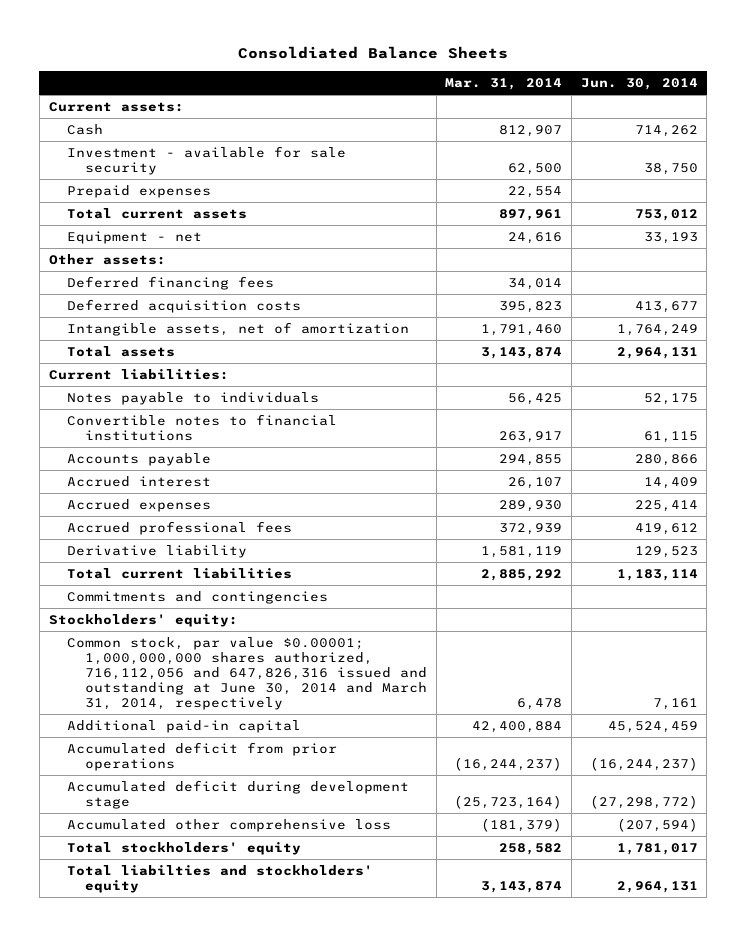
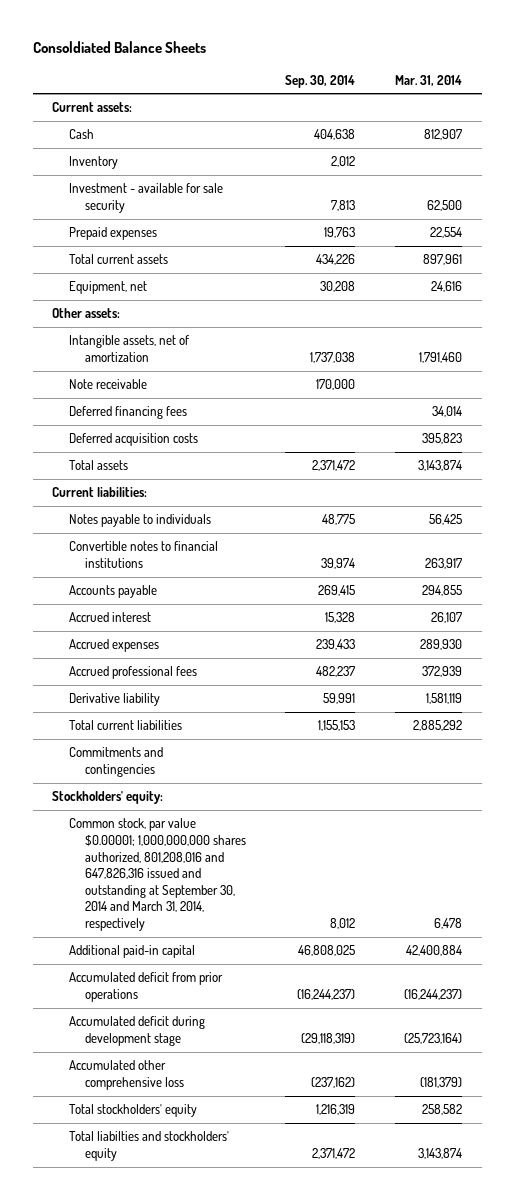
- | Mar. 31, 2014 | Jun. 30, 2014
+ | Sep. 30, 2014 | Mar. 31, 2014
+ Inventory | 2,012 |
- Equipment - net | 24,616 | 33,193
+ Equipment, net | 30,208 | 24,616
moved up: Intangible assets, net of amortization | 1,737,038 | 1,791,460
+ Note receivable | 170,000 |
- Common stock, par value $0.00001; 1,000,000,000 shares authorized, 716,112,056 and 647,826,316 issued and outstanding at June 30, 2014 and March 31, 2014, respectively | 6,478 | 7,161
+ Common stock, par value $0.00001; 1,000,000,000 shares authorized, 801,208,016 and 647,826,316 issued and outstanding at September 30, 2014 and March 31, 2014, respectively | 8,012 | 6,478

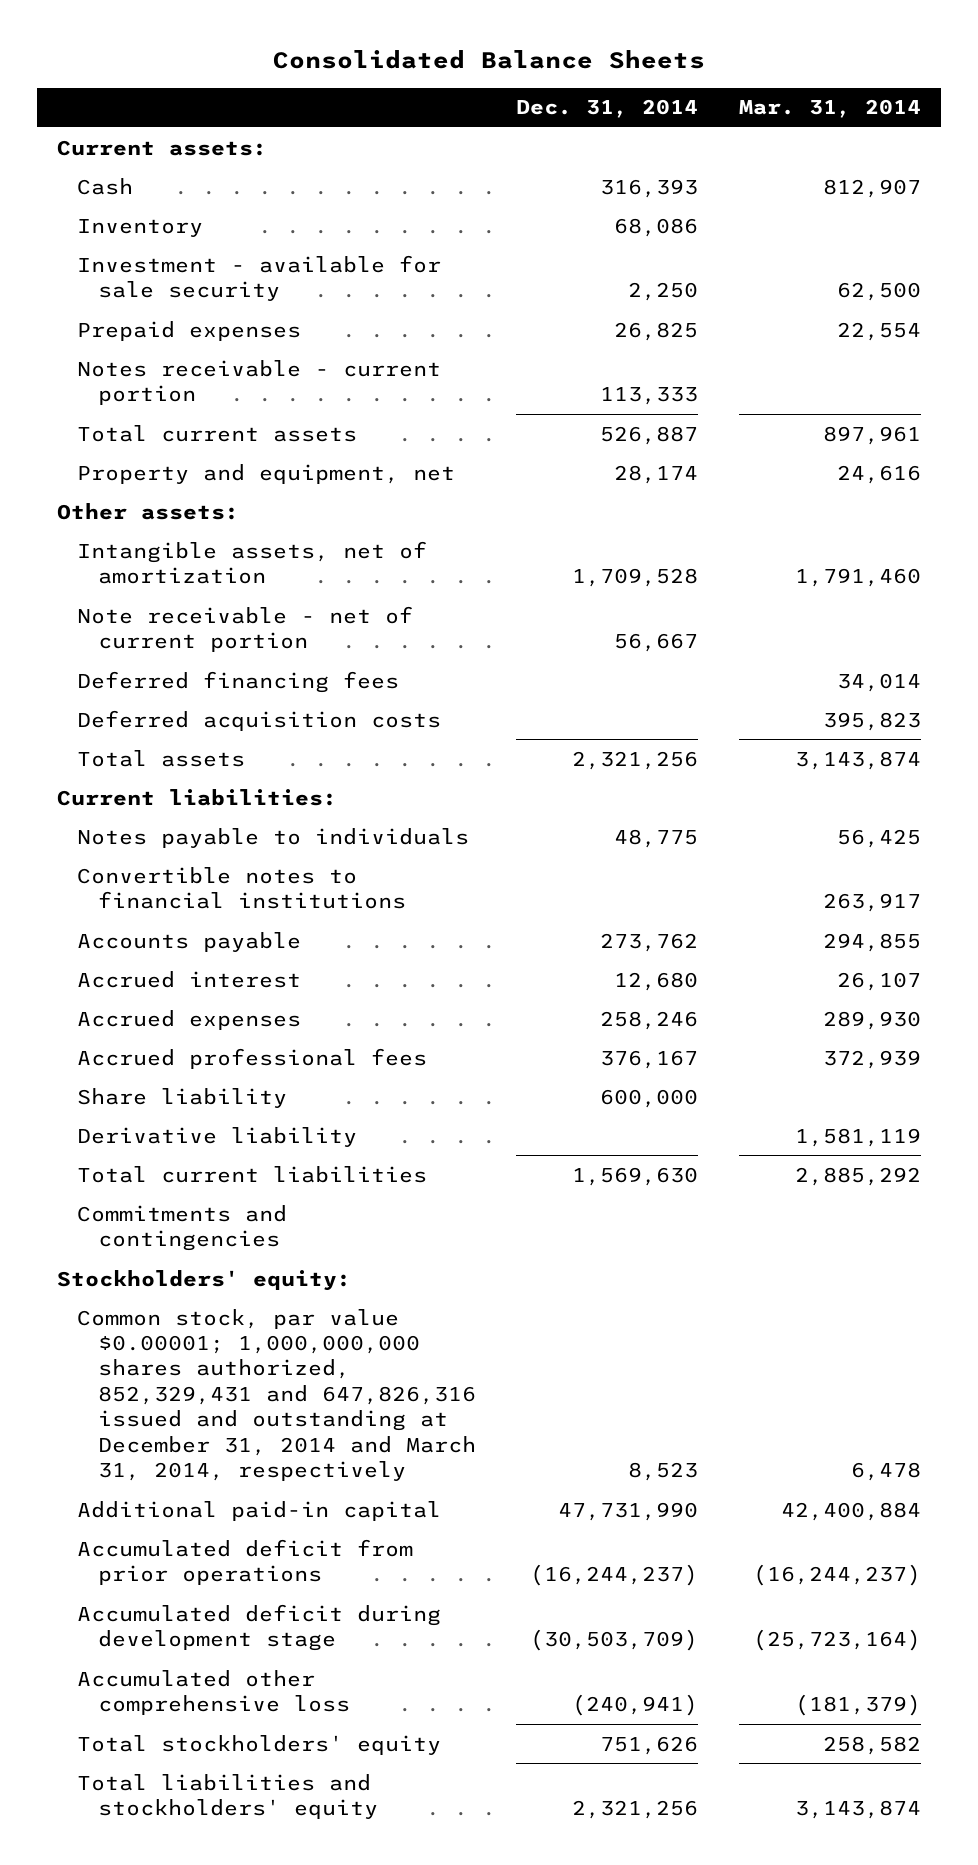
- Consoldiated Balance Sheets
+ Consolidated Balance Sheets
- | Sep. 30, 2014 | Mar. 31, 2014
+ | Dec. 31, 2014 | Mar. 31, 2014
+ Notes receivable - current portion | 113,333 |
- Equipment, net | 30,208 | 24,616
+ Property and equipment, net | 28,174 | 24,616
- Note receivable | 170,000 |
+ Note receivable - net of current portion | 56,667 |
+ Share liability | 600,000 |
- Common stock, par value $0.00001; 1,000,000,000 shares authorized, 801,208,016 and 647,826,316 issued and outstanding at September 30, 2014 and March 31, 2014, respectively | 8,012 | 6,478
+ Common stock, par value $0.00001; 1,000,000,000 shares authorized, 852,329,431 and 647,826,316 issued and outstanding at December 31, 2014 and March 31, 2014, respectively | 8,523 | 6,478
- Total liabilties and stockholders' equity | 2,371,472 | 3,143,874
+ Total liabilities and stockholders' equity | 2,321,256 | 3,143,874

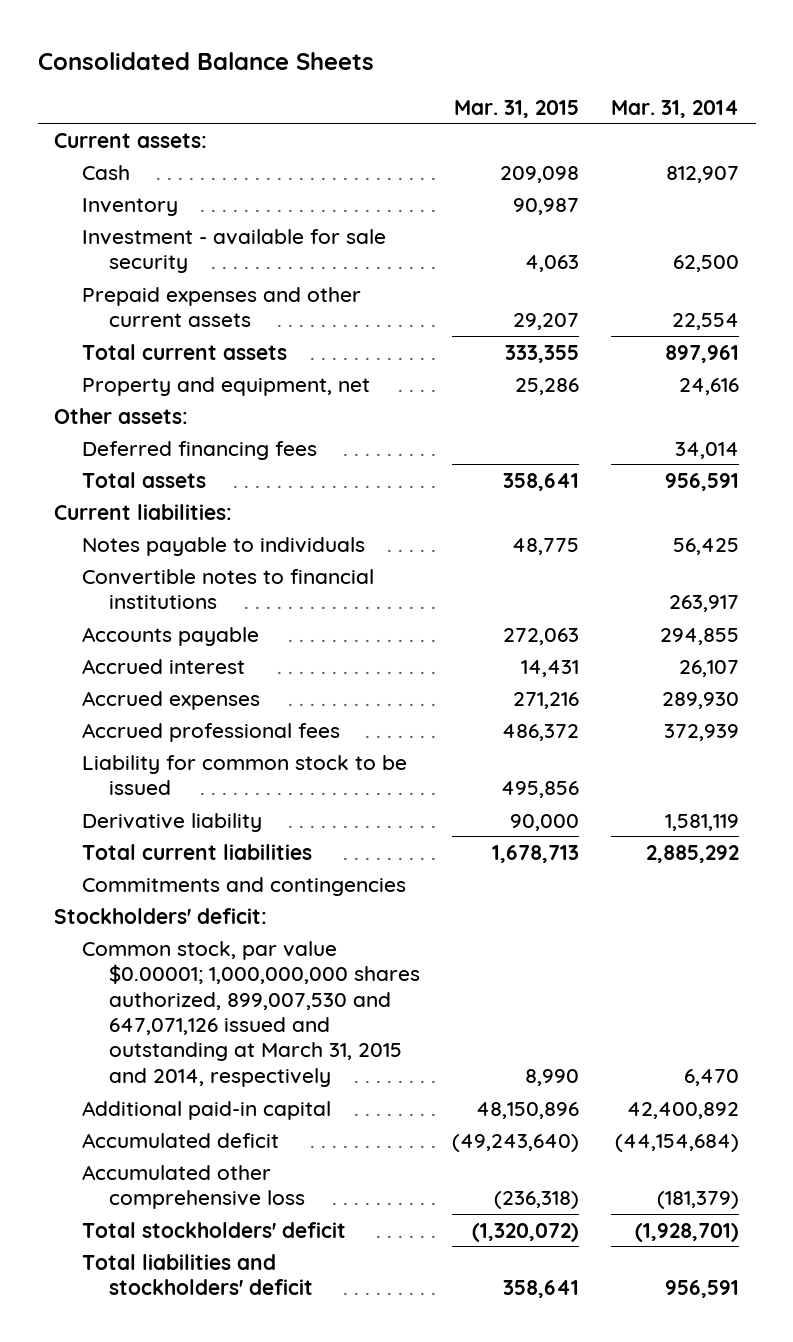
- | Dec. 31, 2014 | Mar. 31, 2014
+ | Mar. 31, 2015 | Mar. 31, 2014
- Prepaid expenses | 26,825 | 22,554
- Notes receivable - current portion | 113,333 |
+ Prepaid expenses and other current assets | 29,207 | 22,554
- Intangible assets, net of amortization | 1,709,528 | 1,791,460
- Note receivable - net of current portion | 56,667 |
- Deferred acquisition costs | | 395,823
- Total assets | 2,321,256 | 3,143,874
+ Total assets | 358,641 | 956,591
- Share liability | 600,000 |
+ Liability for common stock to be issued | 495,856 |
- Stockholders' equity:
- Common stock, par value $0.00001; 1,000,000,000 shares authorized, 852,329,431 and 647,826,316 issued and outstanding at December 31, 2014 and March 31, 2014, respectively | 8,523 | 6,478
- Additional paid-in capital | 47,731,990 | 42,400,884
- Accumulated deficit from prior operations | (16,244,237) | (16,244,237)
- Accumulated deficit during development stage | (30,503,709) | (25,723,164)
+ Stockholders' deficit:
+ Common stock, par value $0.00001; 1,000,000,000 shares authorized, 899,007,530 and 647,071,126 issued and outstanding at March 31, 2015 and 2014, respectively | 8,990 | 6,470
+ Additional paid-in capital | 48,150,896 | 42,400,892
+ Accumulated deficit | (49,243,640) | (44,154,684)
- Total stockholders' equity | 751,626 | 258,582
- Total liabilities and stockholders' equity | 2,321,256 | 3,143,874
+ Total stockholders' deficit | (1,320,072) | (1,928,701)
+ Total liabilities and stockholders' deficit | 358,641 | 956,591

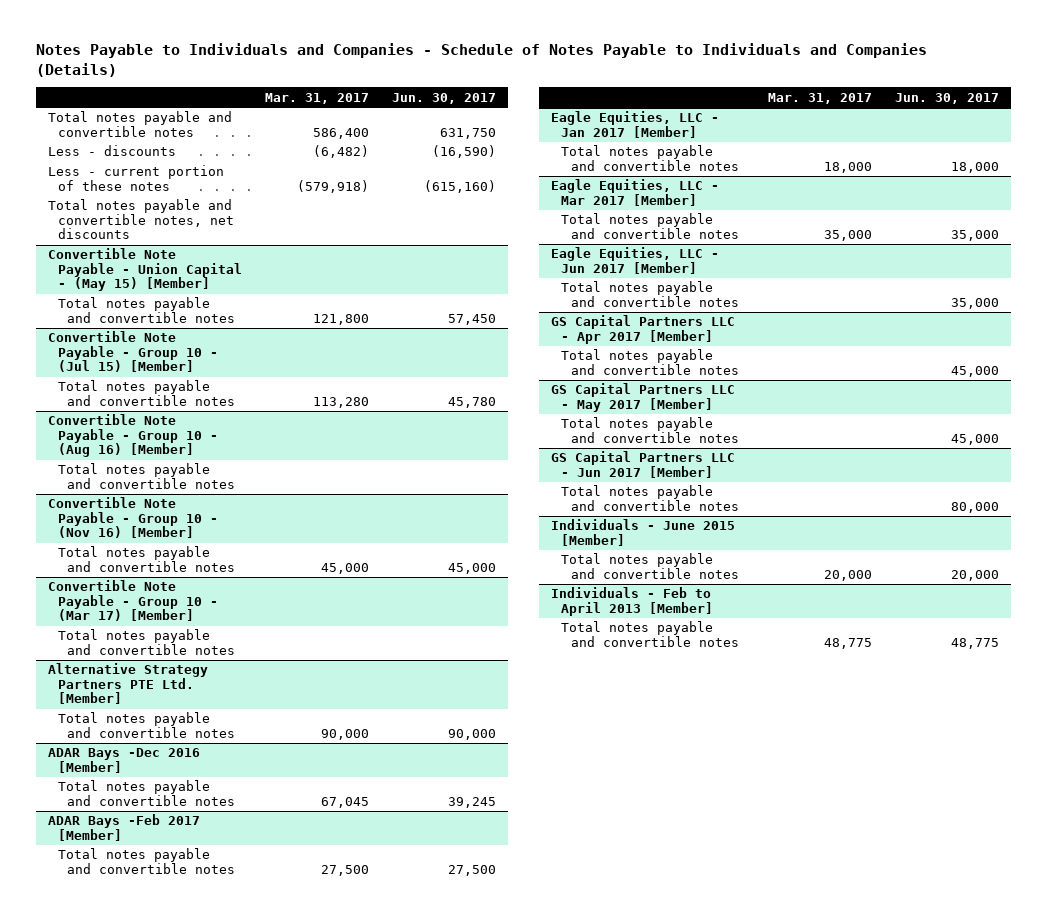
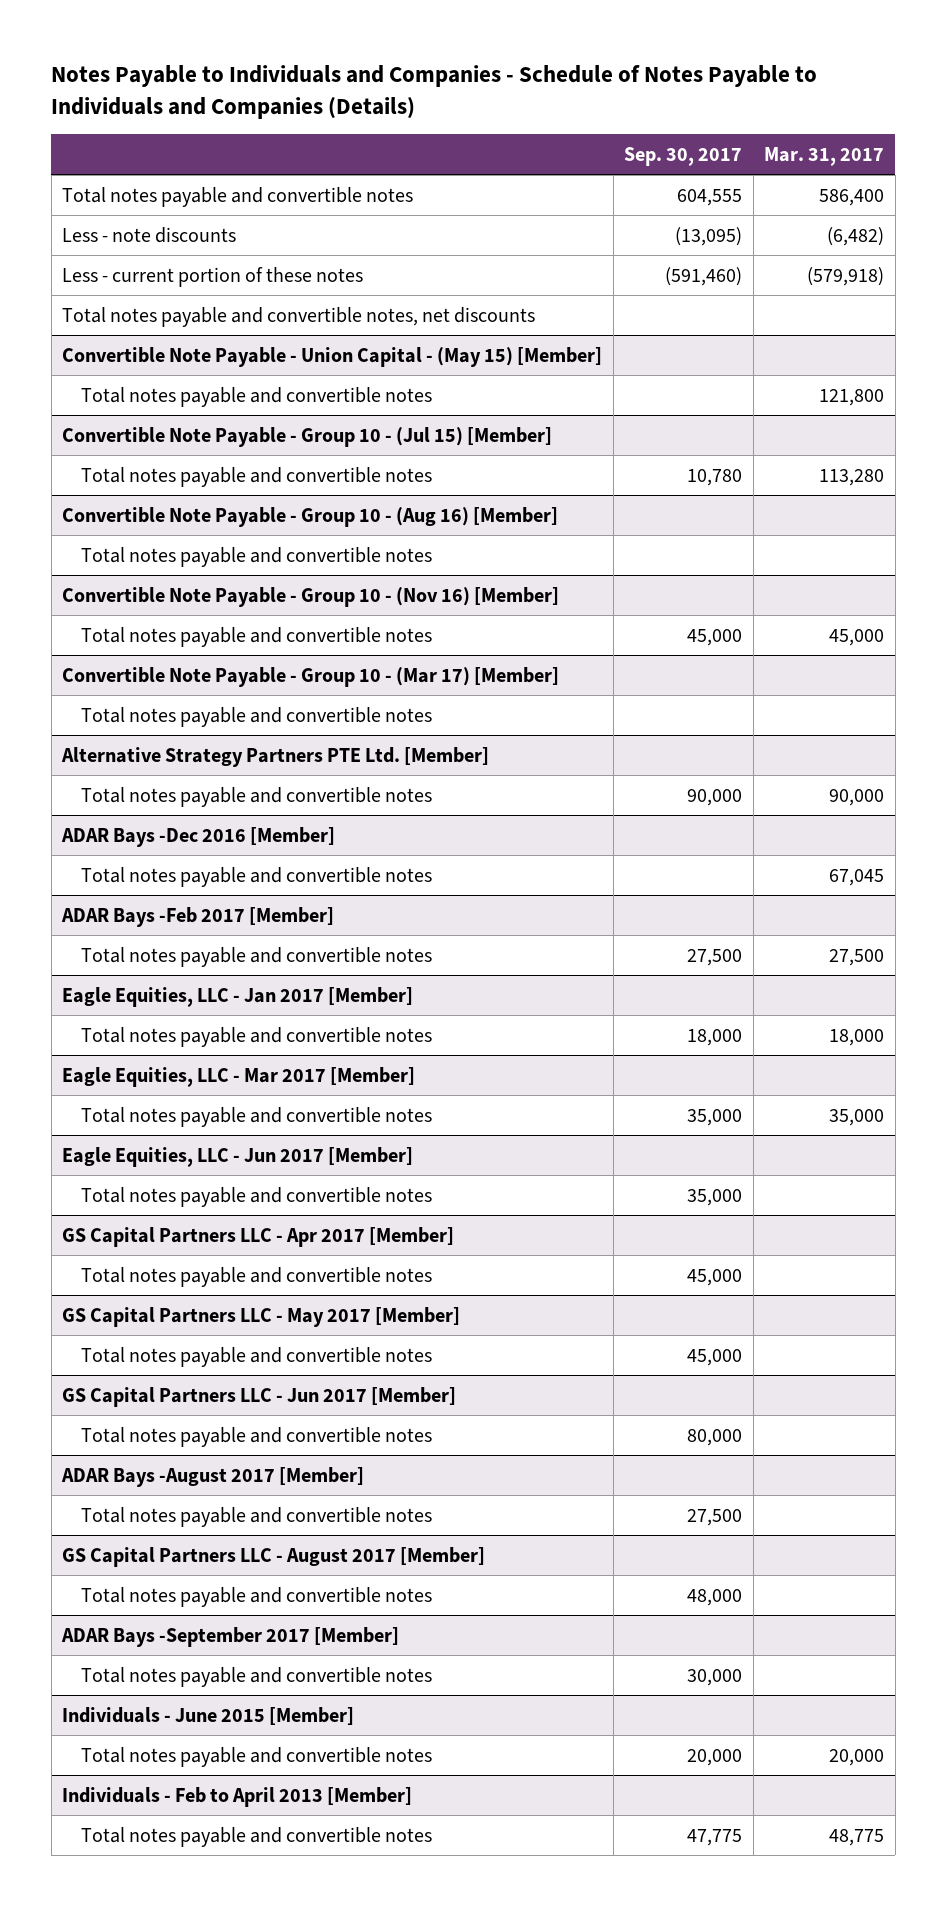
- | Mar. 31, 2017 | Jun. 30, 2017
+ | Sep. 30, 2017 | Mar. 31, 2017
- Less - discounts | (6,482) | (16,590)
+ Less - note discounts | (13,095) | (6,482)
+ ADAR Bays -August 2017 [Member]
+ Total notes payable and convertible notes | 27,500 |
+ GS Capital Partners LLC - August 2017 [Member]
+ Total notes payable and convertible notes | 48,000 |
+ ADAR Bays -September 2017 [Member]
+ Total notes payable and convertible notes | 30,000 |

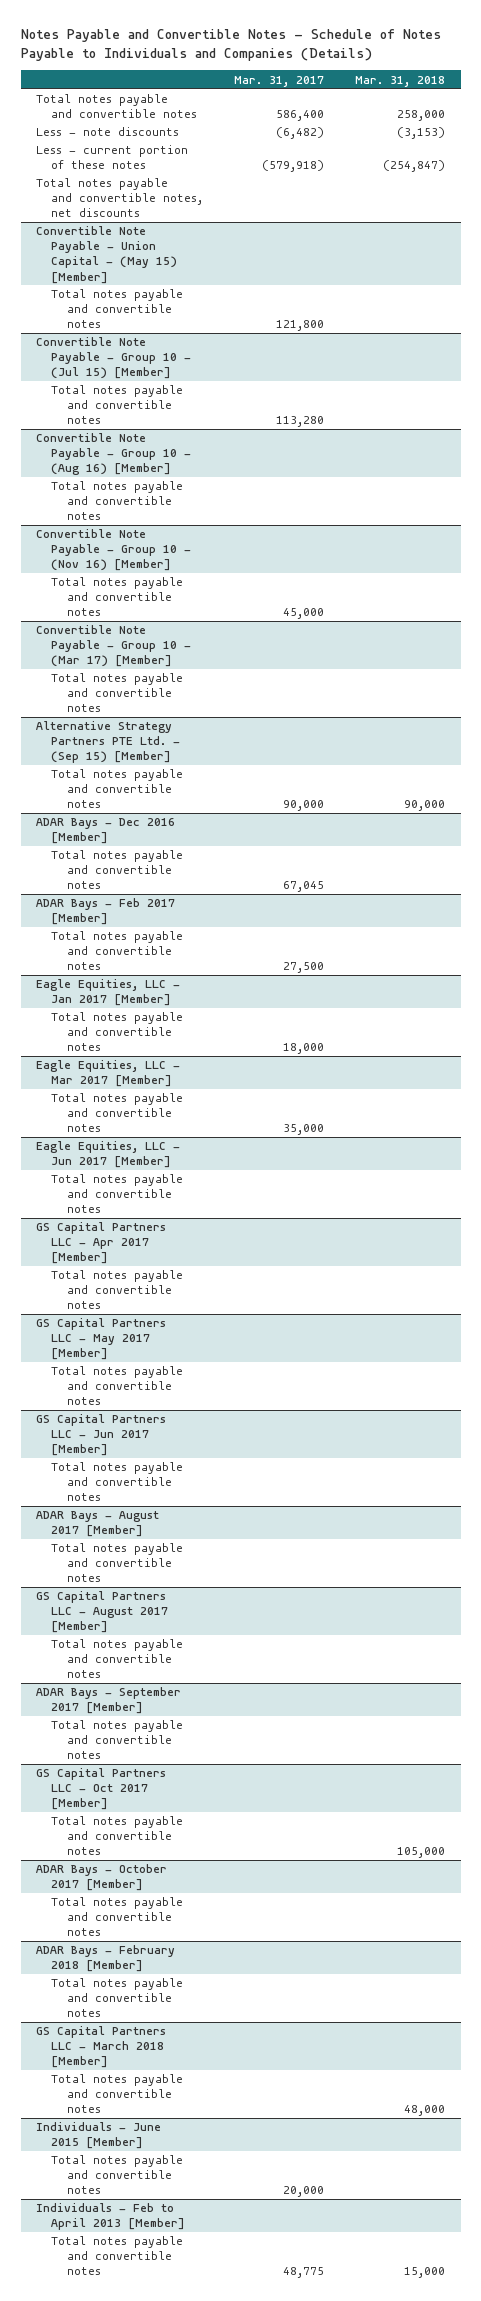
- Notes Payable to Individuals and Companies - Schedule of Notes Payable to Individuals and Companies (Details)
+ Notes Payable and Convertible Notes - Schedule of Notes Payable to Individuals and Companies (Details)
- | Sep. 30, 2017 | Mar. 31, 2017
+ | Mar. 31, 2017 | Mar. 31, 2018
- Alternative Strategy Partners PTE Ltd. [Member]
+ Alternative Strategy Partners PTE Ltd. - (Sep 15) [Member]
- ADAR Bays -Dec 2016 [Member]
+ ADAR Bays - Dec 2016 [Member]
- ADAR Bays -Feb 2017 [Member]
+ ADAR Bays - Feb 2017 [Member]
- ADAR Bays -August 2017 [Member]
+ ADAR Bays - August 2017 [Member]
- ADAR Bays -September 2017 [Member]
+ ADAR Bays - September 2017 [Member]
+ GS Capital Partners LLC - Oct 2017 [Member]
+ Total notes payable and convertible notes | | 105,000
+ ADAR Bays - October 2017 [Member]
+ Total notes payable and convertible notes
+ ADAR Bays - February 2018 [Member]
+ Total notes payable and convertible notes
+ GS Capital Partners LLC - March 2018 [Member]
+ Total notes payable and convertible notes | | 48,000

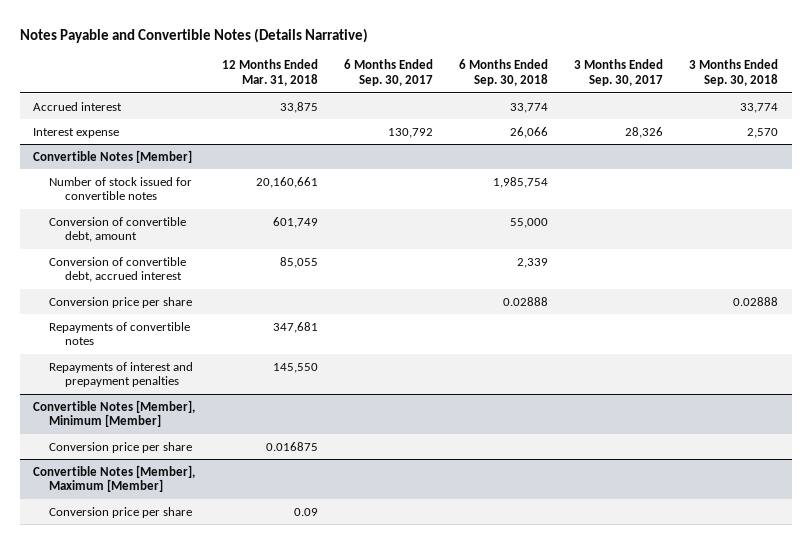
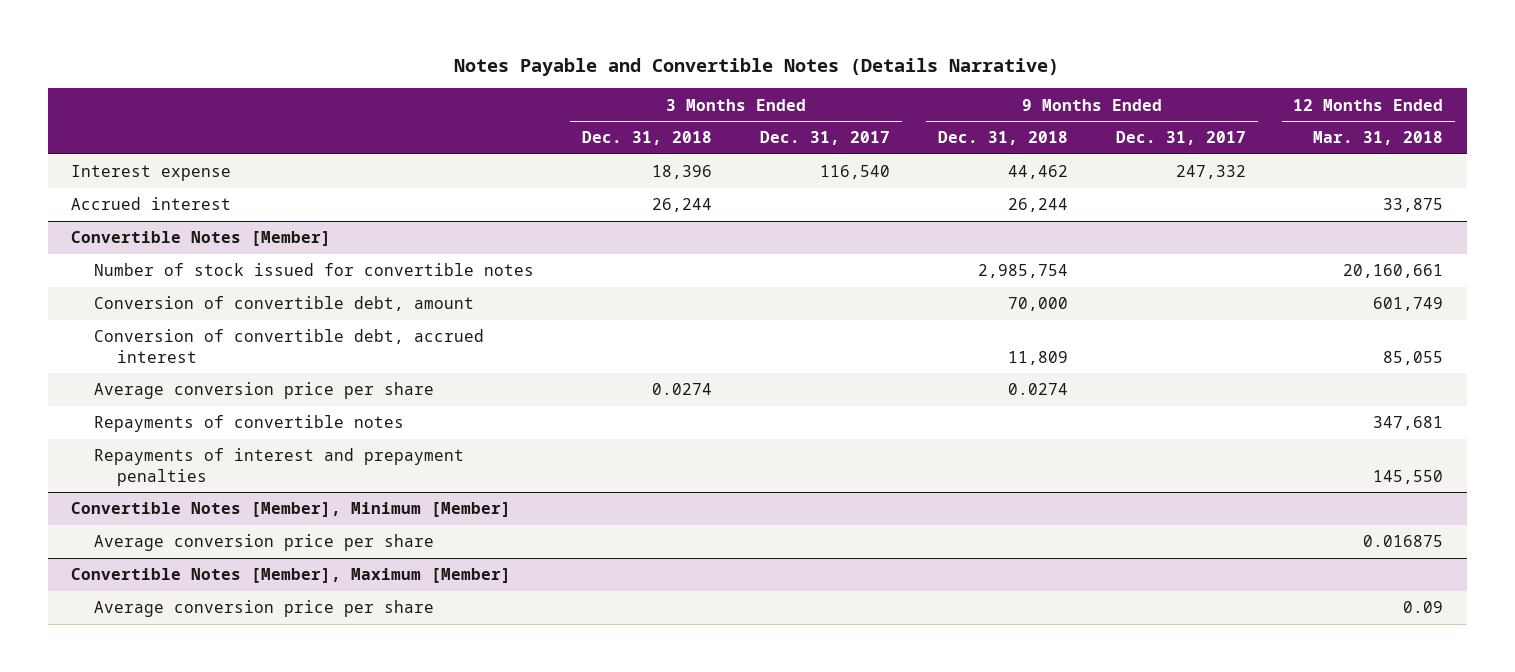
- | 12 Months Ended Mar. 31, 2018 | 6 Months Ended Sep. 30, 2017 | 6 Months Ended Sep. 30, 2018 | 3 Months Ended Sep. 30, 2017 | 3 Months Ended Sep. 30, 2018
+ | 3 Months Ended Dec. 31, 2018 | 3 Months Ended Dec. 31, 2017 | 9 Months Ended Dec. 31, 2018 | 9 Months Ended Dec. 31, 2017 | 12 Months Ended Mar. 31, 2018
moved down: Accrued interest | 26,244 | | 26,244 | | 33,875
@ Convertible Notes [Member]
- Conversion price per share | | | 0.02888 | | 0.02888
+ Average conversion price per share | 0.0274 | | 0.0274 | |
@ Convertible Notes [Member], Minimum [Member]
- Conversion price per share | 0.016875 | | | |
+ Average conversion price per share | | | | | 0.016875
@ Convertible Notes [Member], Maximum [Member]
- Conversion price per share | 0.09 | | | |
+ Average conversion price per share | | | | | 0.09

